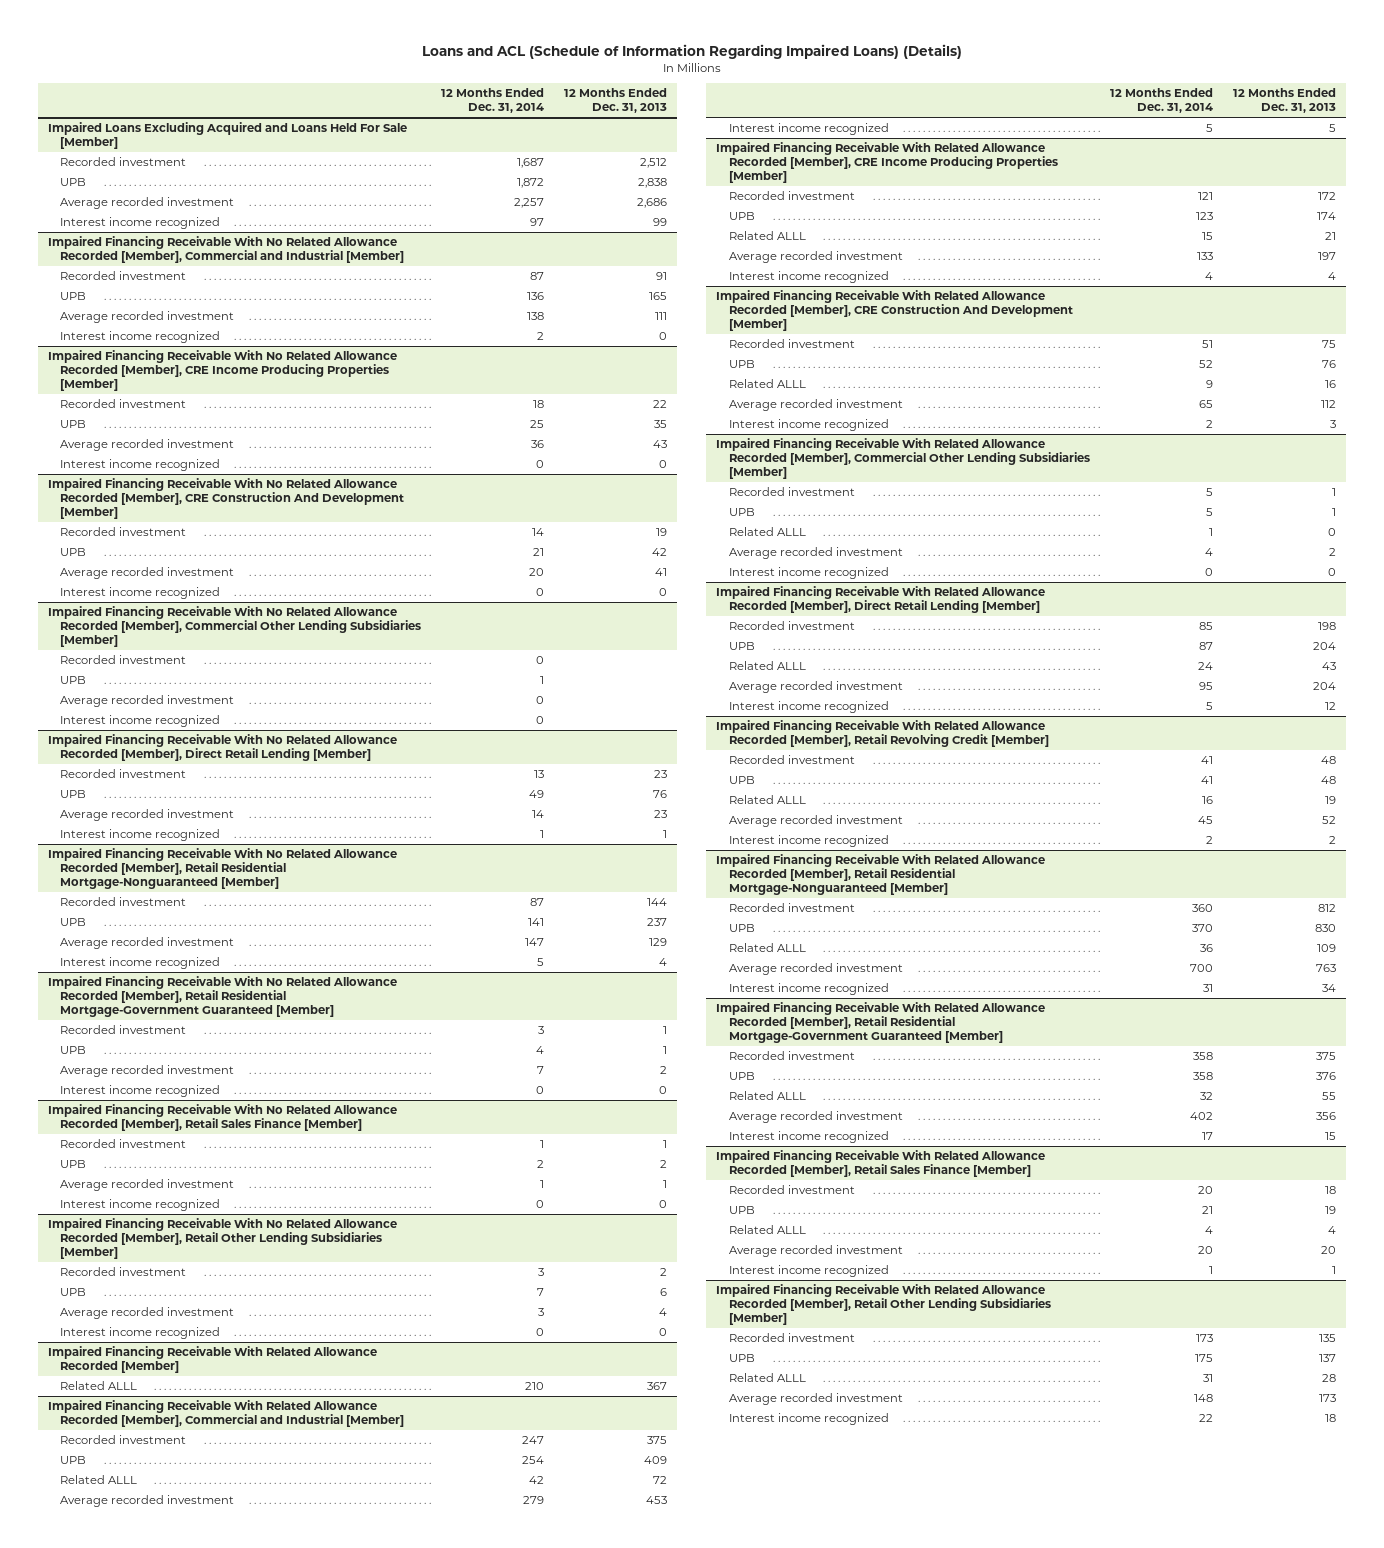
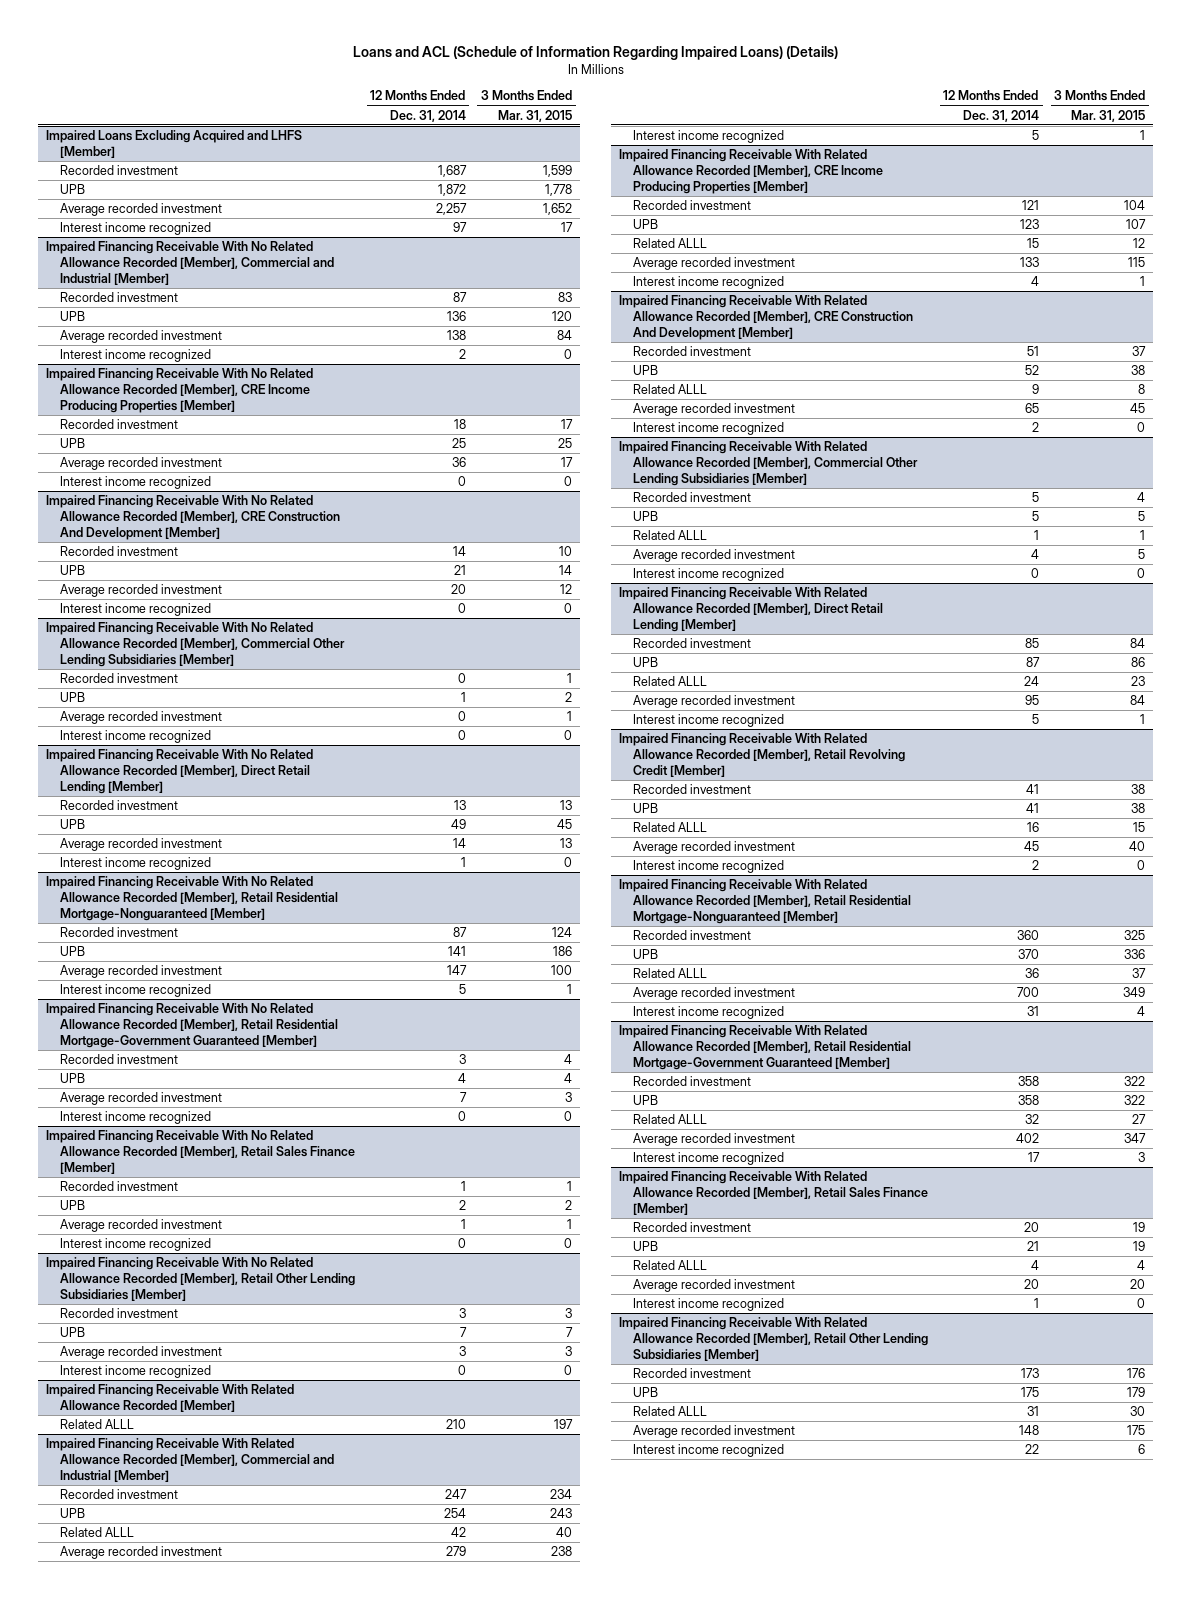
- | 12 Months Ended Dec. 31, 2014 | 12 Months Ended Dec. 31, 2013
+ | 12 Months Ended Dec. 31, 2014 | 3 Months Ended Mar. 31, 2015
- Impaired Loans Excluding Acquired and Loans Held For Sale [Member]
+ Impaired Loans Excluding Acquired and LHFS [Member]

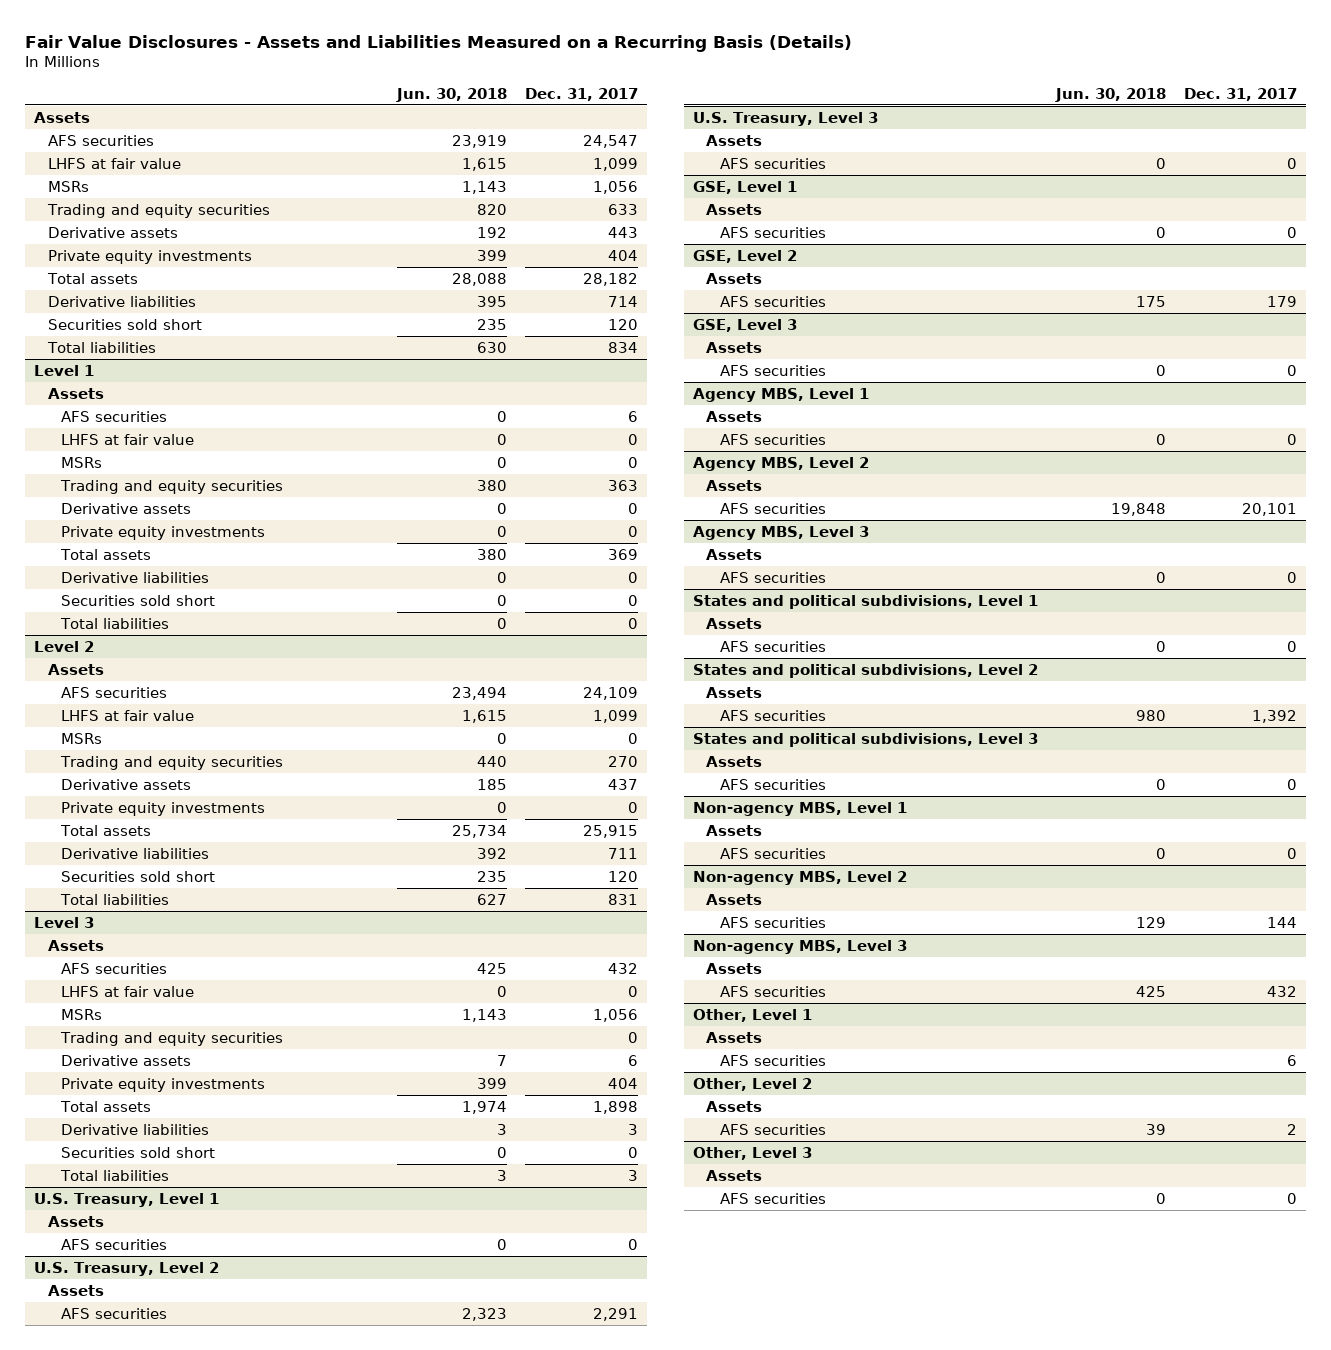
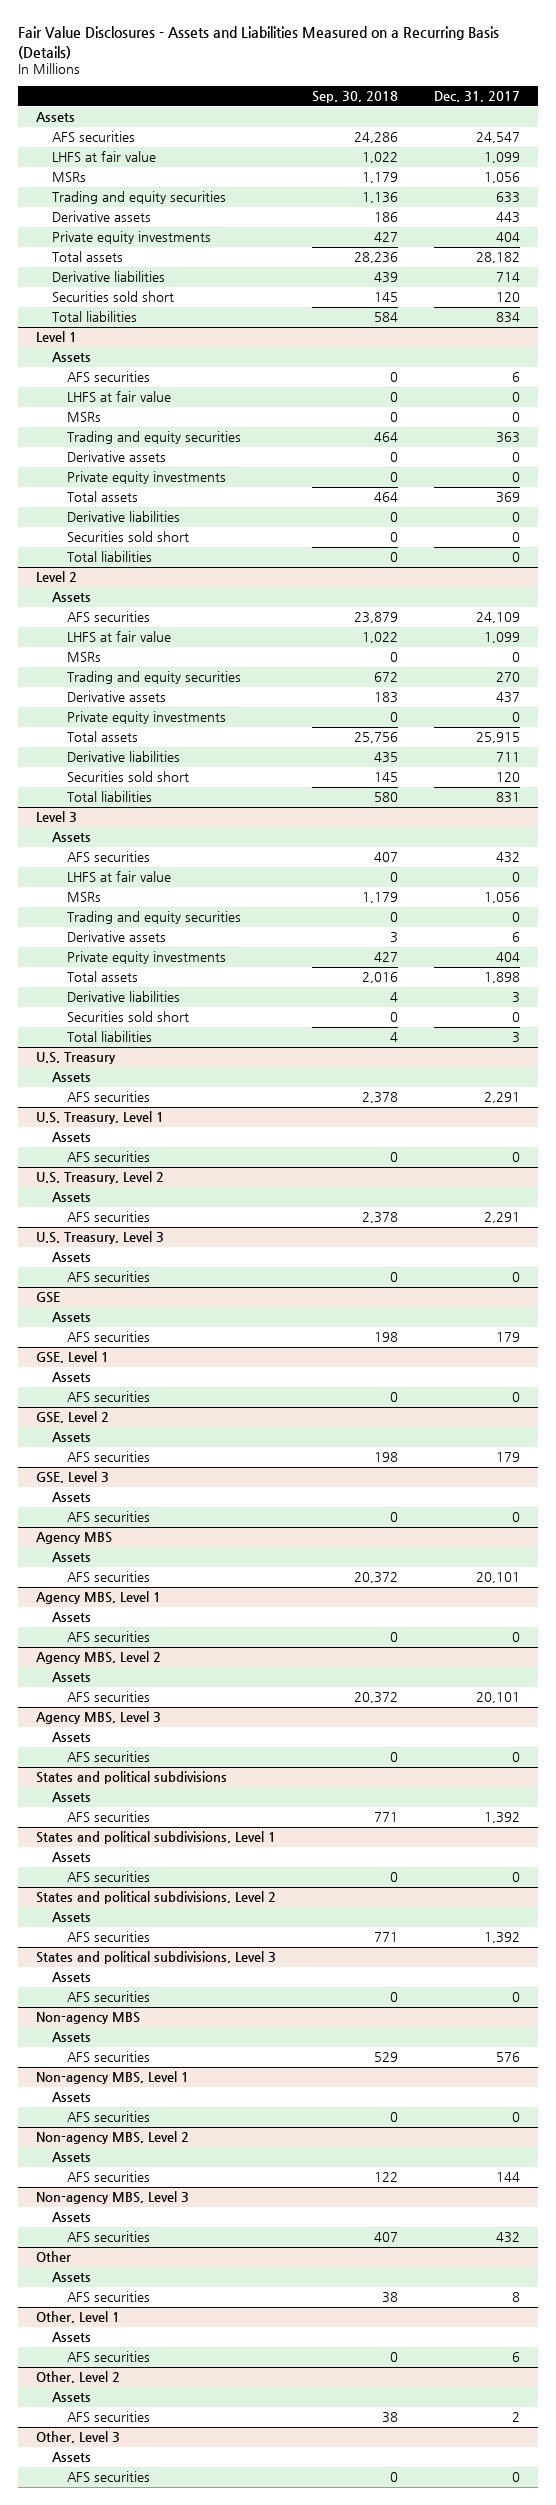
- | Jun. 30, 2018 | Dec. 31, 2017
+ | Sep. 30, 2018 | Dec. 31, 2017
+ U.S. Treasury
+ Assets
+ AFS securities | 2,378 | 2,291
+ GSE
+ Assets
+ AFS securities | 198 | 179
+ Agency MBS
+ Assets
+ AFS securities | 20,372 | 20,101
+ States and political subdivisions
+ Assets
+ AFS securities | 771 | 1,392
+ Non-agency MBS
+ Assets
+ AFS securities | 529 | 576
+ Other
+ Assets
+ AFS securities | 38 | 8

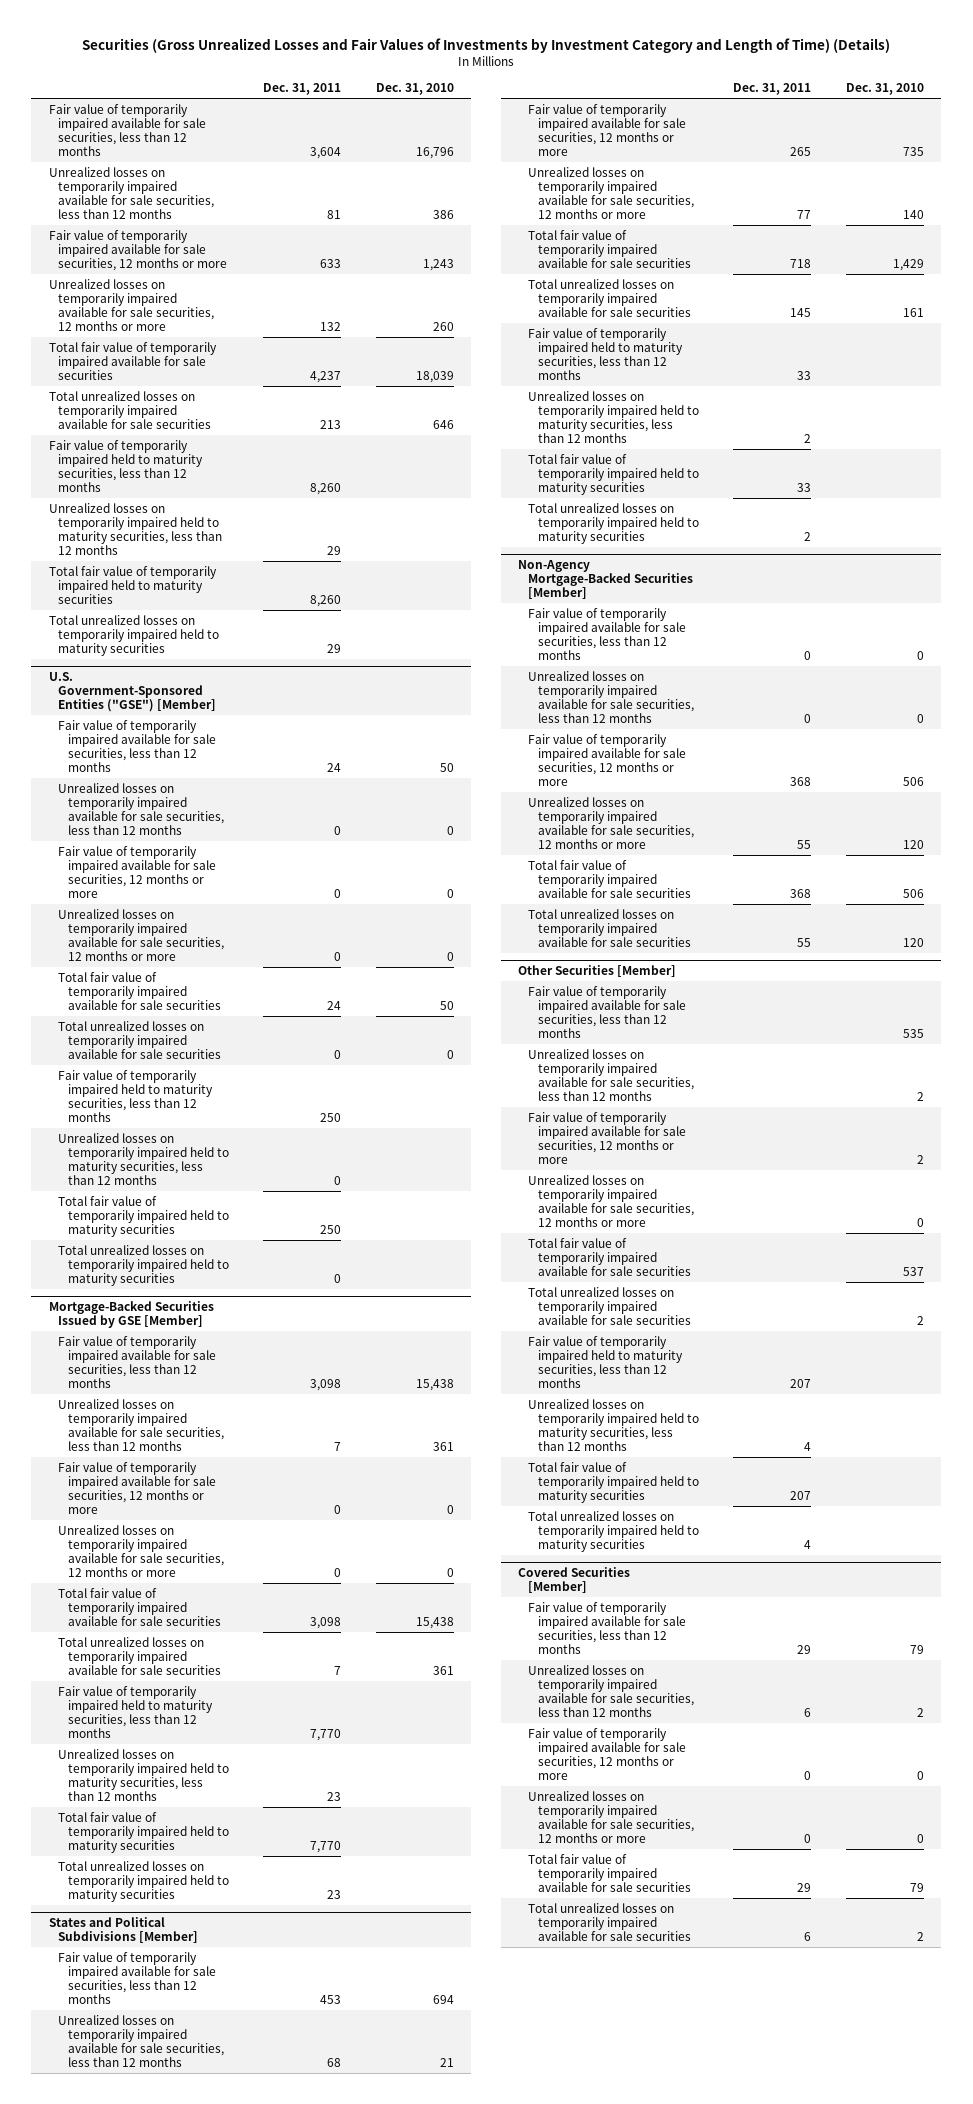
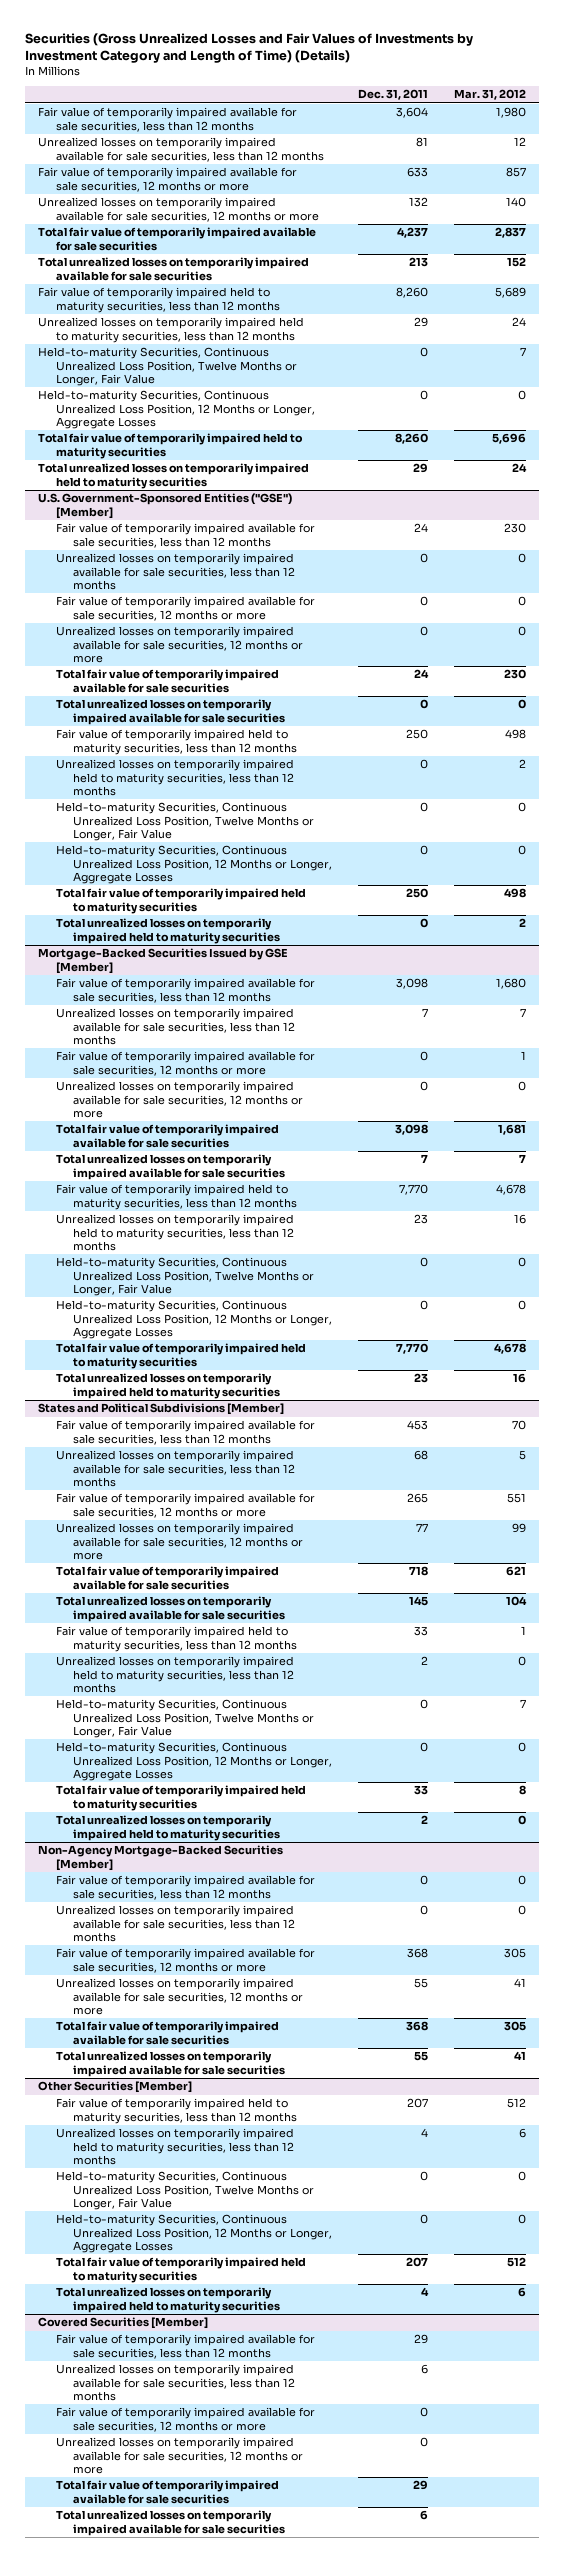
- | Dec. 31, 2011 | Dec. 31, 2010
+ | Dec. 31, 2011 | Mar. 31, 2012
+ Held-to-maturity Securities, Continuous Unrealized Loss Position, Twelve Months or Longer, Fair Value | 0 | 7
+ Held-to-maturity Securities, Continuous Unrealized Loss Position, 12 Months or Longer, Aggregate Losses | 0 | 0
@ U.S. Government-Sponsored Entities ("GSE") [Member]
+ Held-to-maturity Securities, Continuous Unrealized Loss Position, Twelve Months or Longer, Fair Value | 0 | 0
+ Held-to-maturity Securities, Continuous Unrealized Loss Position, 12 Months or Longer, Aggregate Losses | 0 | 0
@ Mortgage-Backed Securities Issued by GSE [Member]
+ Held-to-maturity Securities, Continuous Unrealized Loss Position, Twelve Months or Longer, Fair Value | 0 | 0
+ Held-to-maturity Securities, Continuous Unrealized Loss Position, 12 Months or Longer, Aggregate Losses | 0 | 0
@ States and Political Subdivisions [Member]
+ Held-to-maturity Securities, Continuous Unrealized Loss Position, Twelve Months or Longer, Fair Value | 0 | 7
+ Held-to-maturity Securities, Continuous Unrealized Loss Position, 12 Months or Longer, Aggregate Losses | 0 | 0
@ Other Securities [Member]
- Fair value of temporarily impaired available for sale securities, less than 12 months | | 535
- Unrealized losses on temporarily impaired available for sale securities, less than 12 months | | 2
- Fair value of temporarily impaired available for sale securities, 12 months or more | | 2
- Unrealized losses on temporarily impaired available for sale securities, 12 months or more | | 0
- Total fair value of temporarily impaired available for sale securities | | 537
- Total unrealized losses on temporarily impaired available for sale securities | | 2
+ Held-to-maturity Securities, Continuous Unrealized Loss Position, Twelve Months or Longer, Fair Value | 0 | 0
+ Held-to-maturity Securities, Continuous Unrealized Loss Position, 12 Months or Longer, Aggregate Losses | 0 | 0

